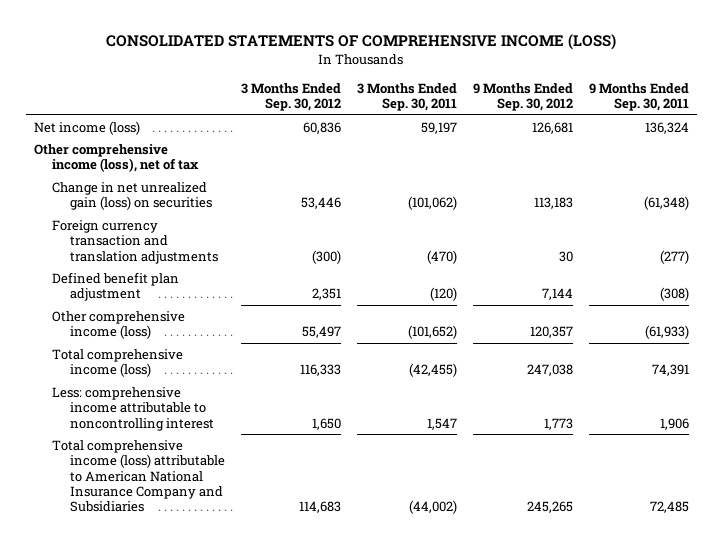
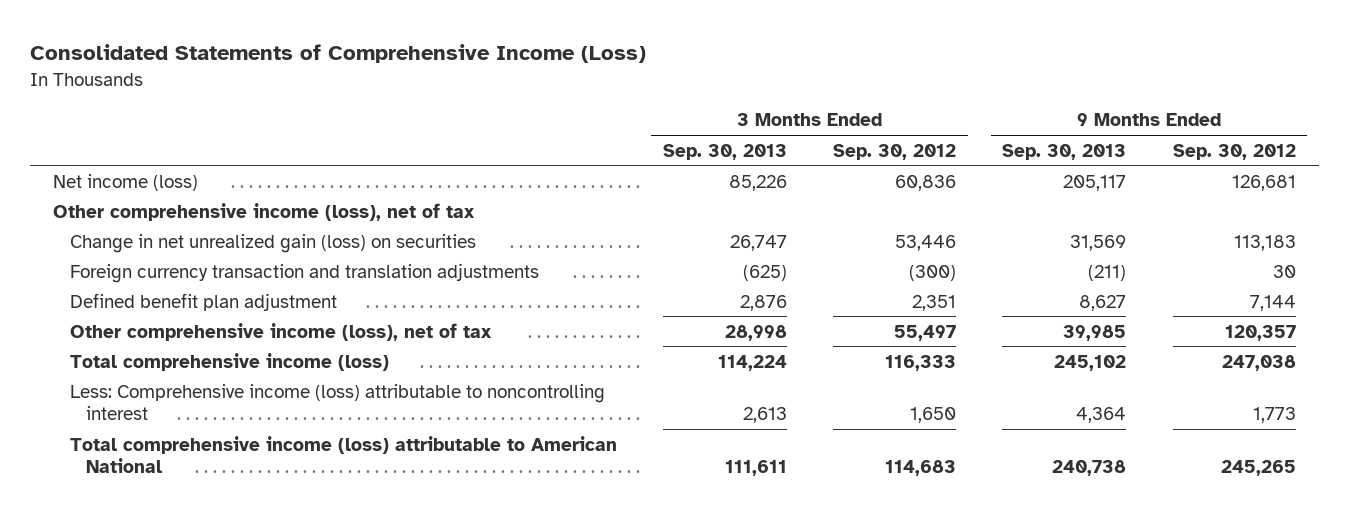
- CONSOLIDATED STATEMENTS OF COMPREHENSIVE INCOME (LOSS)
+ Consolidated Statements of Comprehensive Income (Loss)
- | 3 Months Ended Sep. 30, 2012 | 3 Months Ended Sep. 30, 2011 | 9 Months Ended Sep. 30, 2012 | 9 Months Ended Sep. 30, 2011
+ | 3 Months Ended Sep. 30, 2013 | 3 Months Ended Sep. 30, 2012 | 9 Months Ended Sep. 30, 2013 | 9 Months Ended Sep. 30, 2012
- Other comprehensive income (loss) | 55,497 | (101,652) | 120,357 | (61,933)
+ Other comprehensive income (loss), net of tax | 28,998 | 55,497 | 39,985 | 120,357
- Less: comprehensive income attributable to noncontrolling interest | 1,650 | 1,547 | 1,773 | 1,906
- Total comprehensive income (loss) attributable to American National Insurance Company and Subsidiaries | 114,683 | (44,002) | 245,265 | 72,485
+ Less: Comprehensive income (loss) attributable to noncontrolling interest | 2,613 | 1,650 | 4,364 | 1,773
+ Total comprehensive income (loss) attributable to American National | 111,611 | 114,683 | 240,738 | 245,265

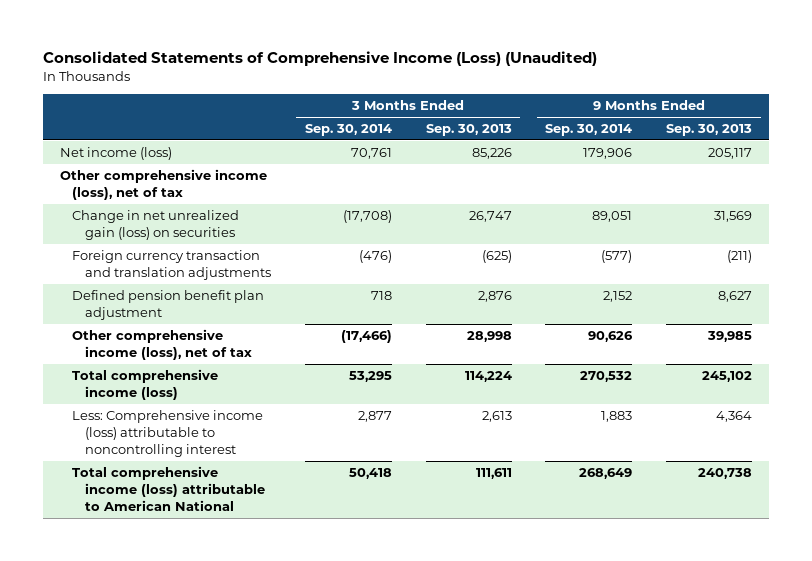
- Consolidated Statements of Comprehensive Income (Loss)
+ Consolidated Statements of Comprehensive Income (Loss) (Unaudited)
- | 3 Months Ended Sep. 30, 2013 | 3 Months Ended Sep. 30, 2012 | 9 Months Ended Sep. 30, 2013 | 9 Months Ended Sep. 30, 2012
+ | 3 Months Ended Sep. 30, 2014 | 3 Months Ended Sep. 30, 2013 | 9 Months Ended Sep. 30, 2014 | 9 Months Ended Sep. 30, 2013
- Defined benefit plan adjustment | 2,876 | 2,351 | 8,627 | 7,144
+ Defined pension benefit plan adjustment | 718 | 2,876 | 2,152 | 8,627

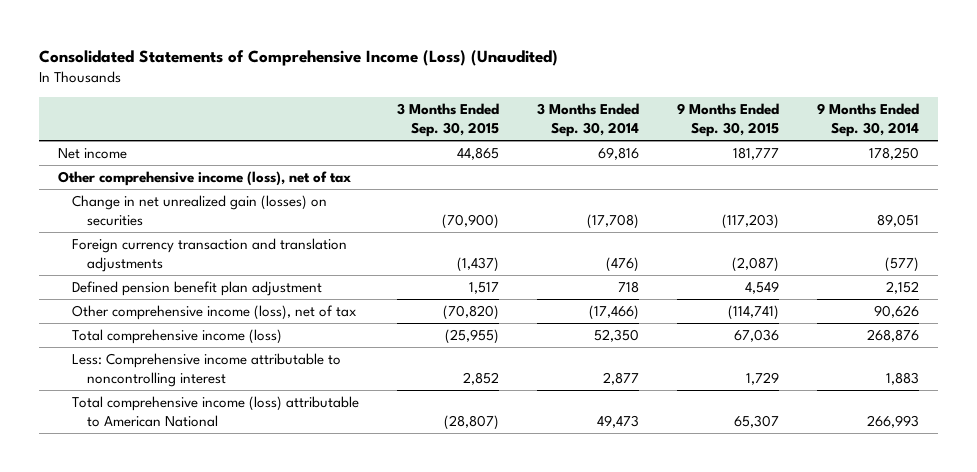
- | 3 Months Ended Sep. 30, 2014 | 3 Months Ended Sep. 30, 2013 | 9 Months Ended Sep. 30, 2014 | 9 Months Ended Sep. 30, 2013
+ | 3 Months Ended Sep. 30, 2015 | 3 Months Ended Sep. 30, 2014 | 9 Months Ended Sep. 30, 2015 | 9 Months Ended Sep. 30, 2014
- Net income (loss) | 70,761 | 85,226 | 179,906 | 205,117
+ Net income | 44,865 | 69,816 | 181,777 | 178,250
- Change in net unrealized gain (loss) on securities | (17,708) | 26,747 | 89,051 | 31,569
+ Change in net unrealized gain (losses) on securities | (70,900) | (17,708) | (117,203) | 89,051
- Total comprehensive income (loss) | 53,295 | 114,224 | 270,532 | 245,102
- Less: Comprehensive income (loss) attributable to noncontrolling interest | 2,877 | 2,613 | 1,883 | 4,364
- Total comprehensive income (loss) attributable to American National | 50,418 | 111,611 | 268,649 | 240,738
+ Total comprehensive income (loss) | (25,955) | 52,350 | 67,036 | 268,876
+ Less: Comprehensive income attributable to noncontrolling interest | 2,852 | 2,877 | 1,729 | 1,883
+ Total comprehensive income (loss) attributable to American National | (28,807) | 49,473 | 65,307 | 266,993

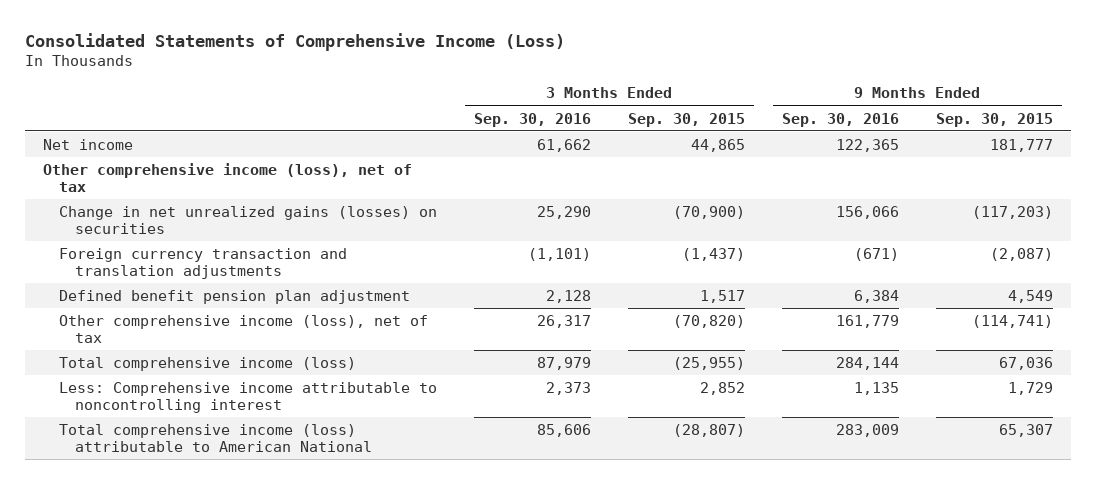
- Consolidated Statements of Comprehensive Income (Loss) (Unaudited)
+ Consolidated Statements of Comprehensive Income (Loss)
- | 3 Months Ended Sep. 30, 2015 | 3 Months Ended Sep. 30, 2014 | 9 Months Ended Sep. 30, 2015 | 9 Months Ended Sep. 30, 2014
+ | 3 Months Ended Sep. 30, 2016 | 3 Months Ended Sep. 30, 2015 | 9 Months Ended Sep. 30, 2016 | 9 Months Ended Sep. 30, 2015
- Change in net unrealized gain (losses) on securities | (70,900) | (17,708) | (117,203) | 89,051
+ Change in net unrealized gains (losses) on securities | 25,290 | (70,900) | 156,066 | (117,203)
- Defined pension benefit plan adjustment | 1,517 | 718 | 4,549 | 2,152
+ Defined benefit pension plan adjustment | 2,128 | 1,517 | 6,384 | 4,549

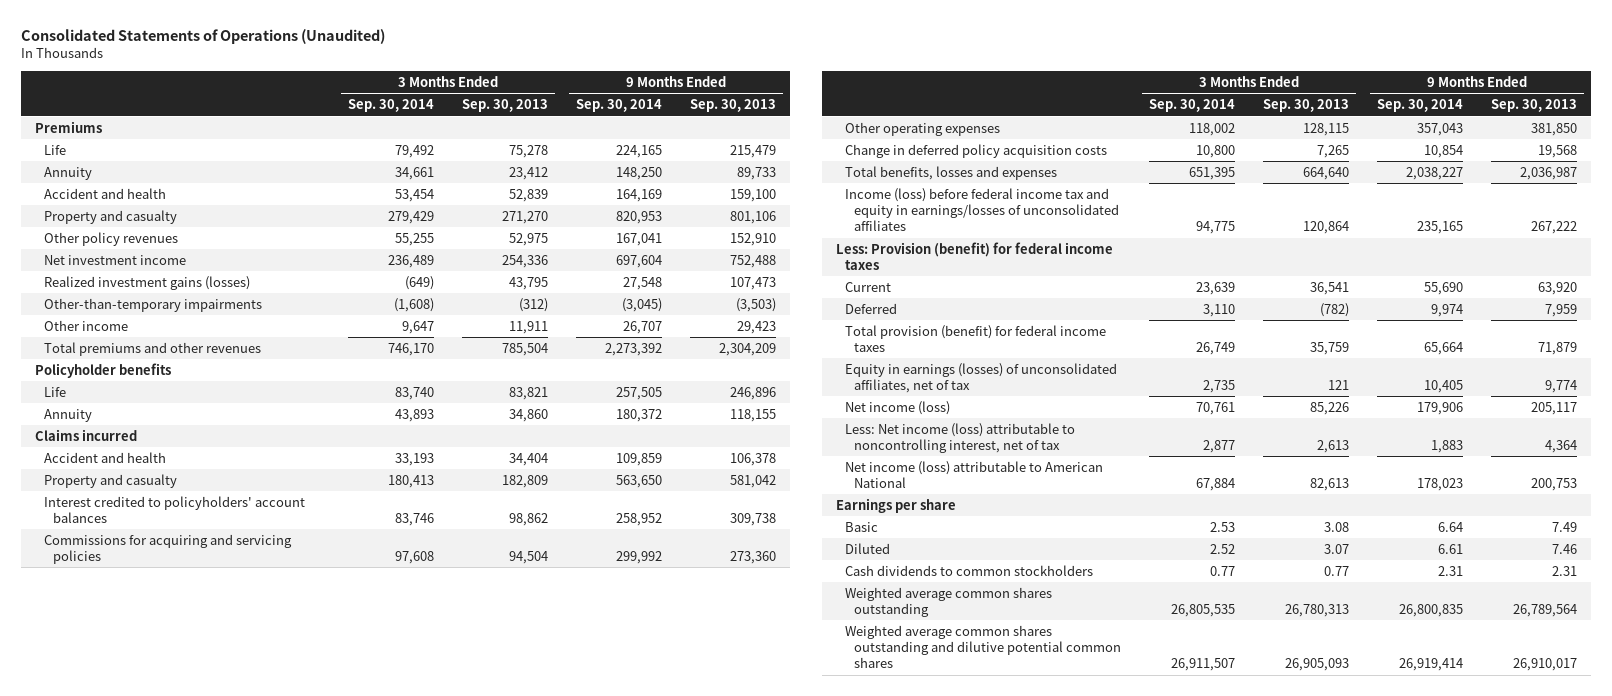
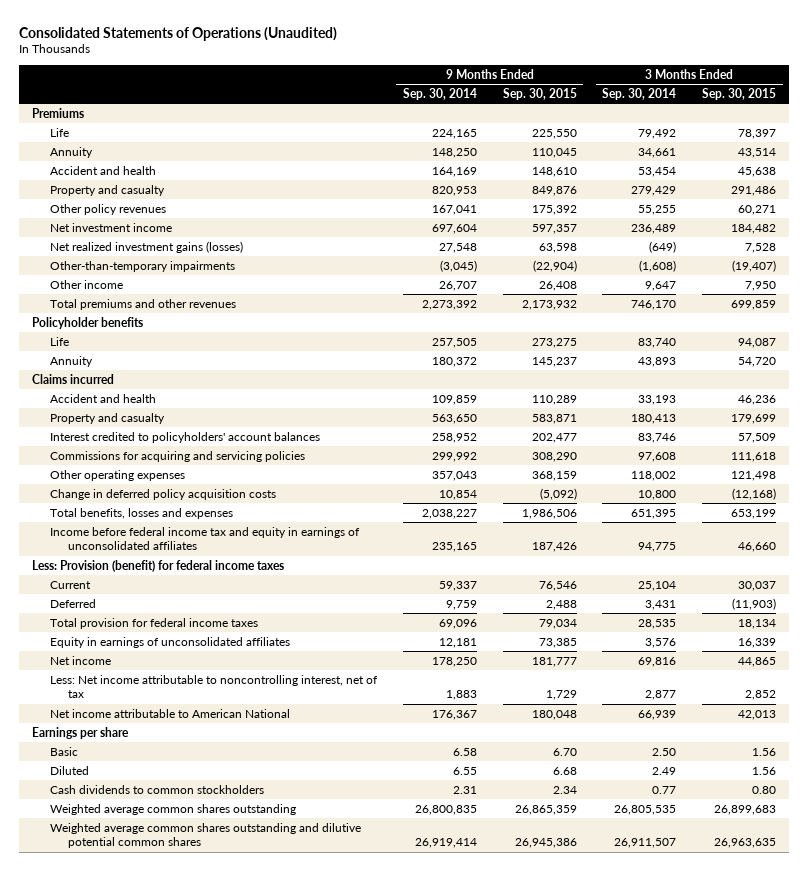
- | 3 Months Ended Sep. 30, 2014 | 3 Months Ended Sep. 30, 2013 | 9 Months Ended Sep. 30, 2014 | 9 Months Ended Sep. 30, 2013
+ | 9 Months Ended Sep. 30, 2014 | 9 Months Ended Sep. 30, 2015 | 3 Months Ended Sep. 30, 2014 | 3 Months Ended Sep. 30, 2015
- Realized investment gains (losses) | (649) | 43,795 | 27,548 | 107,473
+ Net realized investment gains (losses) | 27,548 | 63,598 | (649) | 7,528
- Income (loss) before federal income tax and equity in earnings/losses of unconsolidated affiliates | 94,775 | 120,864 | 235,165 | 267,222
+ Income before federal income tax and equity in earnings of unconsolidated affiliates | 235,165 | 187,426 | 94,775 | 46,660
- Current | 23,639 | 36,541 | 55,690 | 63,920
- Deferred | 3,110 | (782) | 9,974 | 7,959
- Total provision (benefit) for federal income taxes | 26,749 | 35,759 | 65,664 | 71,879
- Equity in earnings (losses) of unconsolidated affiliates, net of tax | 2,735 | 121 | 10,405 | 9,774
- Net income (loss) | 70,761 | 85,226 | 179,906 | 205,117
- Less: Net income (loss) attributable to noncontrolling interest, net of tax | 2,877 | 2,613 | 1,883 | 4,364
- Net income (loss) attributable to American National | 67,884 | 82,613 | 178,023 | 200,753
+ Current | 59,337 | 76,546 | 25,104 | 30,037
+ Deferred | 9,759 | 2,488 | 3,431 | (11,903)
+ Total provision for federal income taxes | 69,096 | 79,034 | 28,535 | 18,134
+ Equity in earnings of unconsolidated affiliates | 12,181 | 73,385 | 3,576 | 16,339
+ Net income | 178,250 | 181,777 | 69,816 | 44,865
+ Less: Net income attributable to noncontrolling interest, net of tax | 1,883 | 1,729 | 2,877 | 2,852
+ Net income attributable to American National | 176,367 | 180,048 | 66,939 | 42,013
- Basic | 2.53 | 3.08 | 6.64 | 7.49
- Diluted | 2.52 | 3.07 | 6.61 | 7.46
+ Basic | 6.58 | 6.70 | 2.50 | 1.56
+ Diluted | 6.55 | 6.68 | 2.49 | 1.56

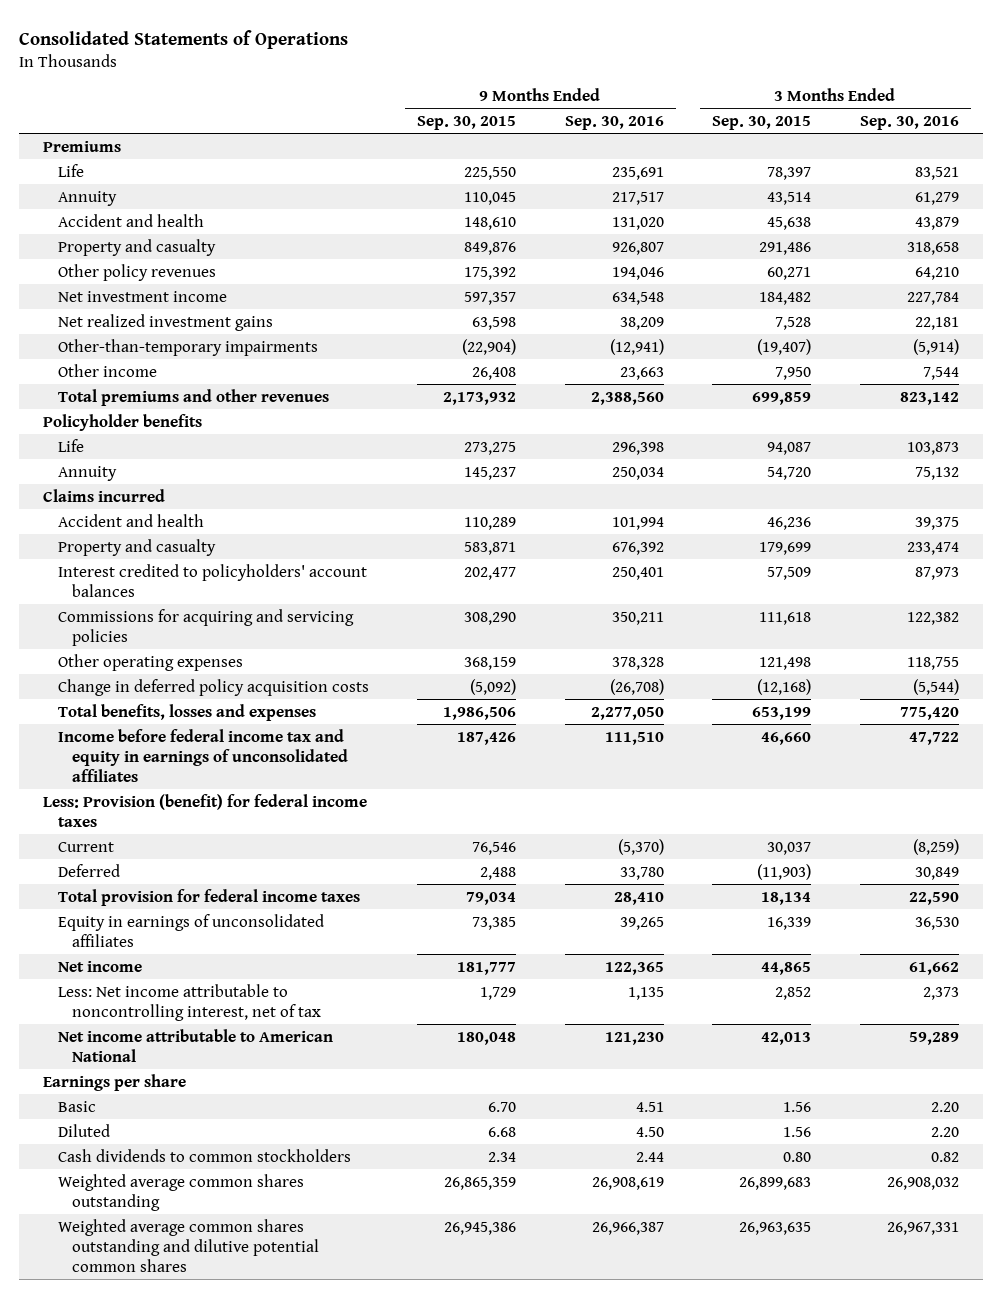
- Consolidated Statements of Operations (Unaudited)
+ Consolidated Statements of Operations
- | 9 Months Ended Sep. 30, 2014 | 9 Months Ended Sep. 30, 2015 | 3 Months Ended Sep. 30, 2014 | 3 Months Ended Sep. 30, 2015
+ | 9 Months Ended Sep. 30, 2015 | 9 Months Ended Sep. 30, 2016 | 3 Months Ended Sep. 30, 2015 | 3 Months Ended Sep. 30, 2016
- Net realized investment gains (losses) | 27,548 | 63,598 | (649) | 7,528
+ Net realized investment gains | 63,598 | 38,209 | 7,528 | 22,181

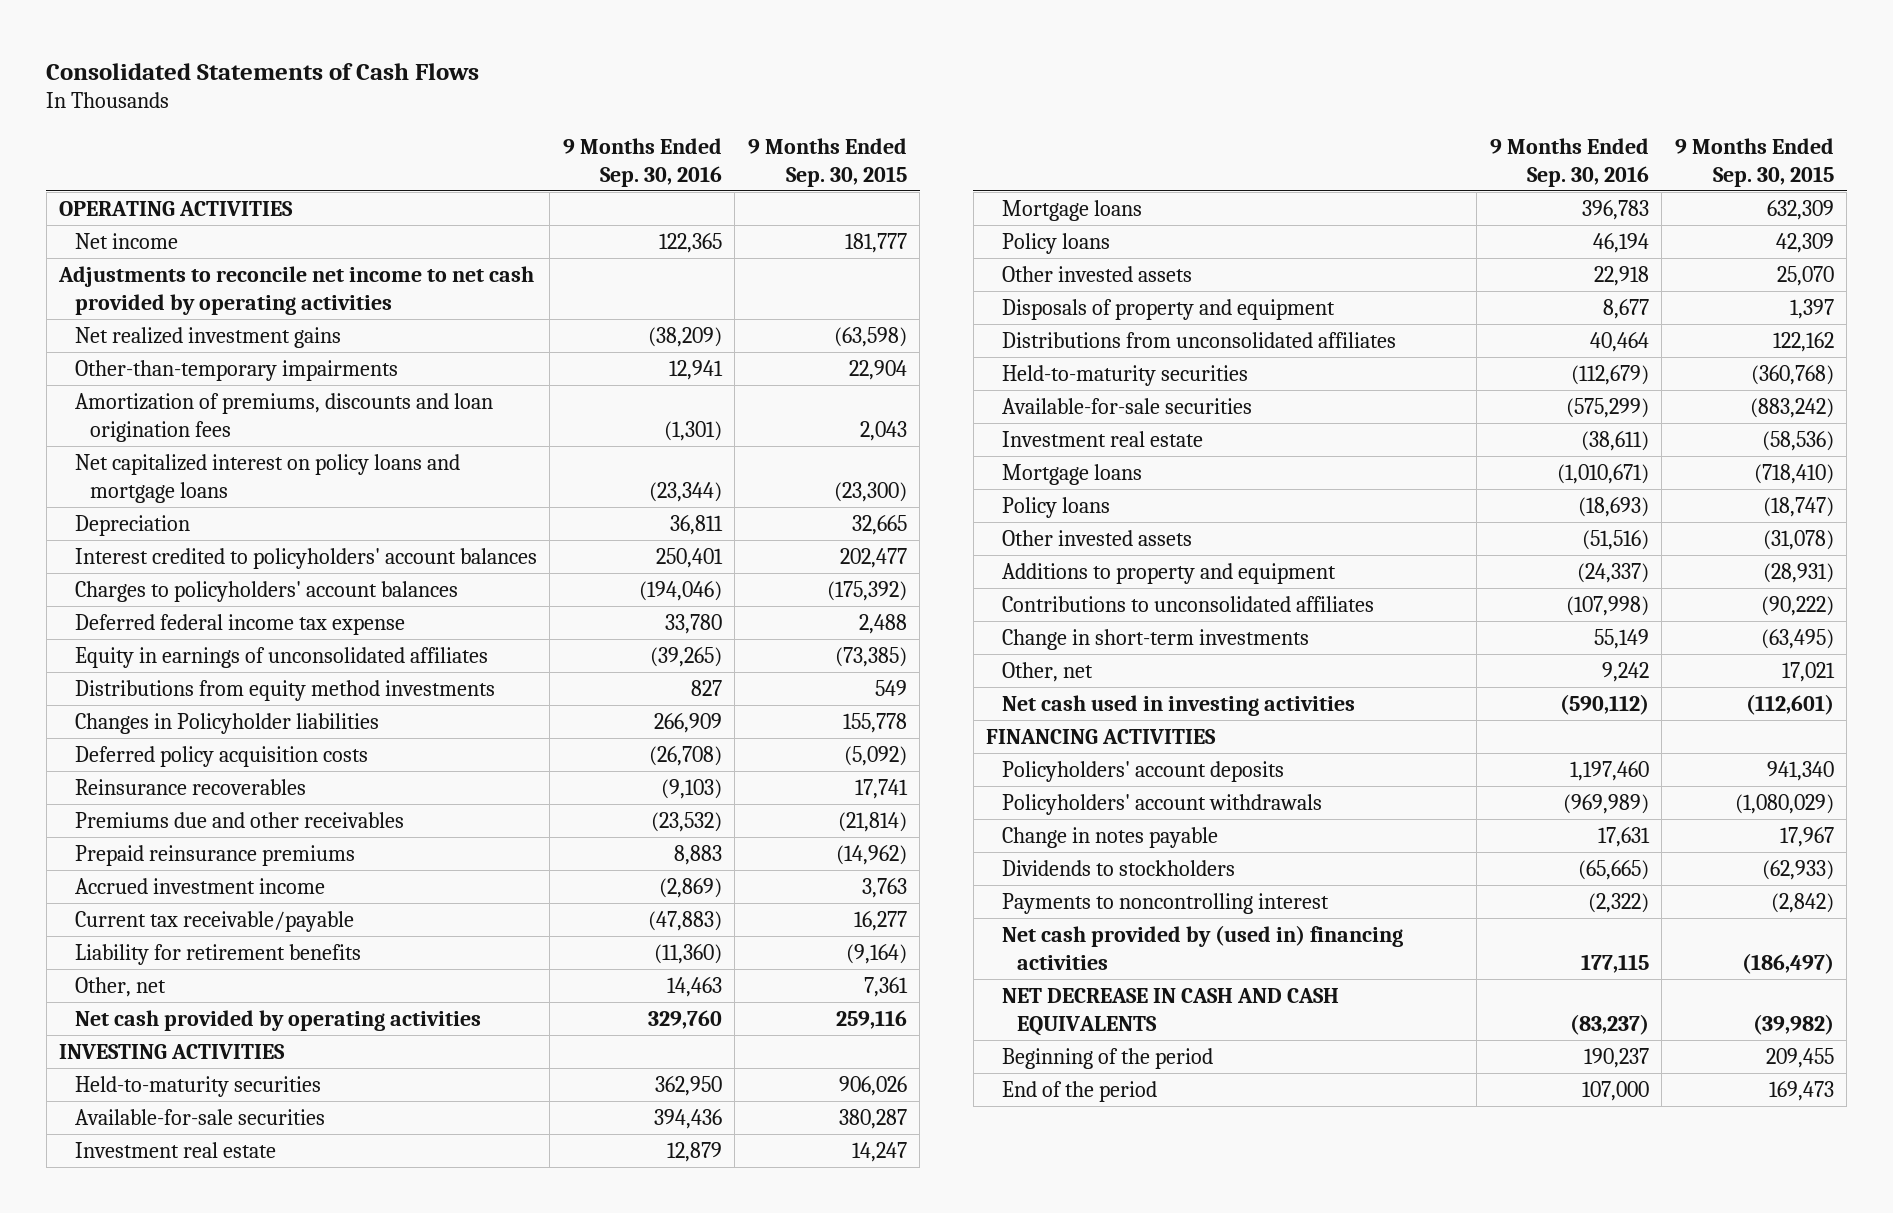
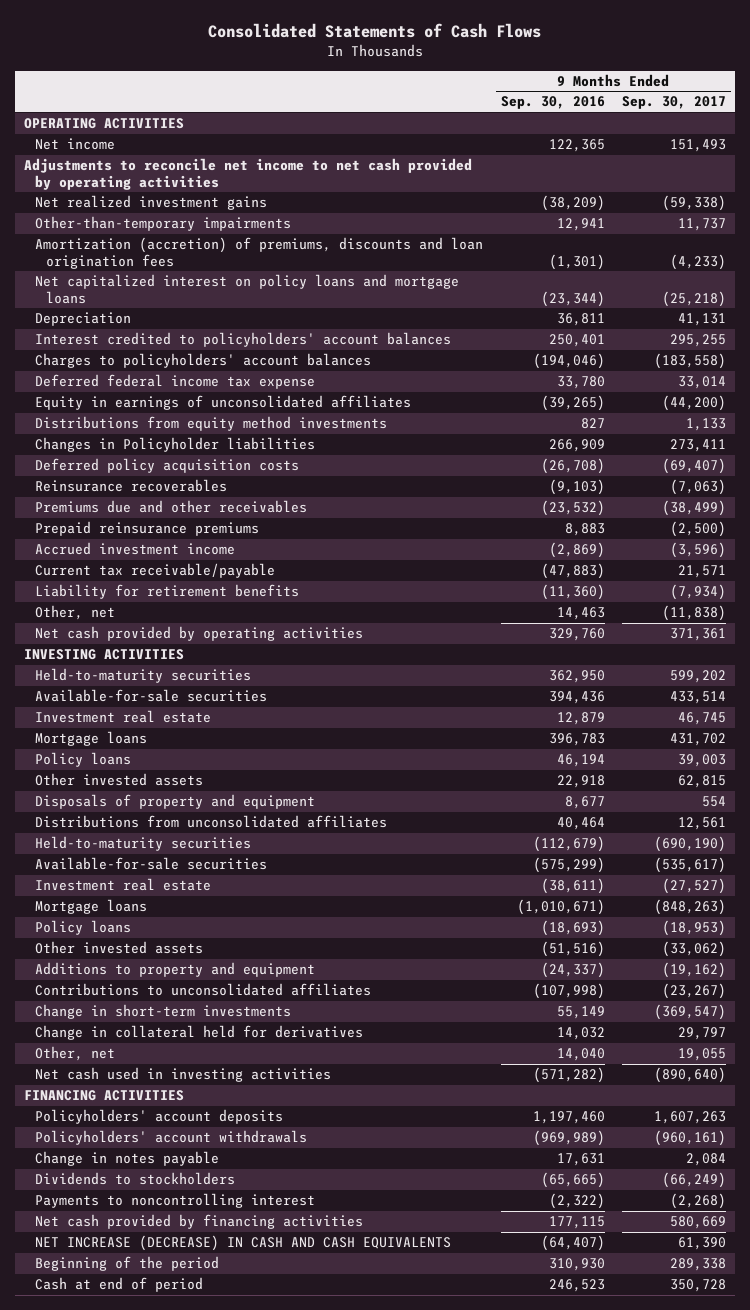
- | 9 Months Ended Sep. 30, 2016 | 9 Months Ended Sep. 30, 2015
+ | 9 Months Ended Sep. 30, 2016 | 9 Months Ended Sep. 30, 2017
- Amortization of premiums, discounts and loan origination fees | (1,301) | 2,043
+ Amortization (accretion) of premiums, discounts and loan origination fees | (1,301) | (4,233)
- Other, net | 9,242 | 17,021
- Net cash used in investing activities | (590,112) | (112,601)
+ Change in collateral held for derivatives | 14,032 | 29,797
+ Other, net | 14,040 | 19,055
+ Net cash used in investing activities | (571,282) | (890,640)
- Net cash provided by (used in) financing activities | 177,115 | (186,497)
- NET DECREASE IN CASH AND CASH EQUIVALENTS | (83,237) | (39,982)
- Beginning of the period | 190,237 | 209,455
- End of the period | 107,000 | 169,473
+ Net cash provided by financing activities | 177,115 | 580,669
+ NET INCREASE (DECREASE) IN CASH AND CASH EQUIVALENTS | (64,407) | 61,390
+ Beginning of the period | 310,930 | 289,338
+ Cash at end of period | 246,523 | 350,728

